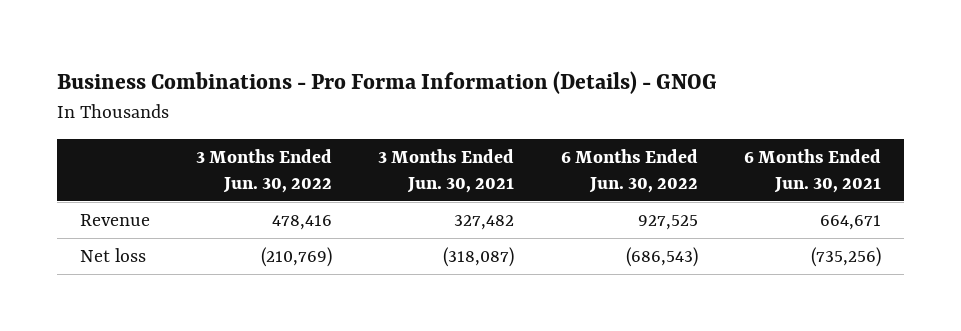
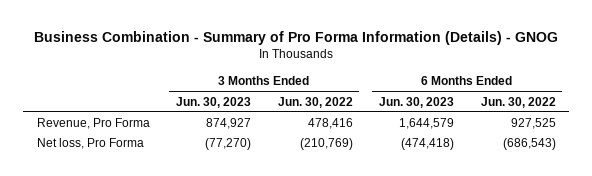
- Business Combinations - Pro Forma Information (Details) - GNOG
+ Business Combination - Summary of Pro Forma Information (Details) - GNOG
- | 3 Months Ended Jun. 30, 2022 | 3 Months Ended Jun. 30, 2021 | 6 Months Ended Jun. 30, 2022 | 6 Months Ended Jun. 30, 2021
+ | 3 Months Ended Jun. 30, 2023 | 3 Months Ended Jun. 30, 2022 | 6 Months Ended Jun. 30, 2023 | 6 Months Ended Jun. 30, 2022
- Revenue | 478,416 | 327,482 | 927,525 | 664,671
- Net loss | (210,769) | (318,087) | (686,543) | (735,256)
+ Revenue, Pro Forma | 874,927 | 478,416 | 1,644,579 | 927,525
+ Net loss, Pro Forma | (77,270) | (210,769) | (474,418) | (686,543)

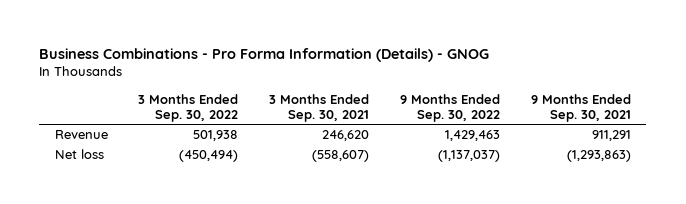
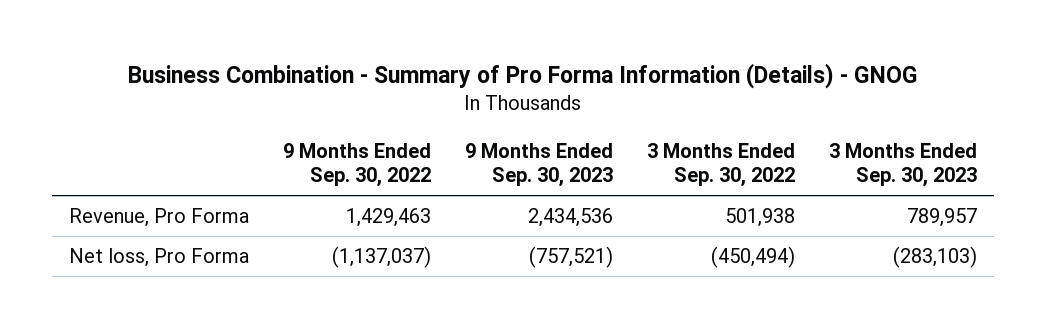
- Business Combinations - Pro Forma Information (Details) - GNOG
+ Business Combination - Summary of Pro Forma Information (Details) - GNOG
- | 3 Months Ended Sep. 30, 2022 | 3 Months Ended Sep. 30, 2021 | 9 Months Ended Sep. 30, 2022 | 9 Months Ended Sep. 30, 2021
+ | 9 Months Ended Sep. 30, 2022 | 9 Months Ended Sep. 30, 2023 | 3 Months Ended Sep. 30, 2022 | 3 Months Ended Sep. 30, 2023
- Revenue | 501,938 | 246,620 | 1,429,463 | 911,291
- Net loss | (450,494) | (558,607) | (1,137,037) | (1,293,863)
+ Revenue, Pro Forma | 1,429,463 | 2,434,536 | 501,938 | 789,957
+ Net loss, Pro Forma | (1,137,037) | (757,521) | (450,494) | (283,103)

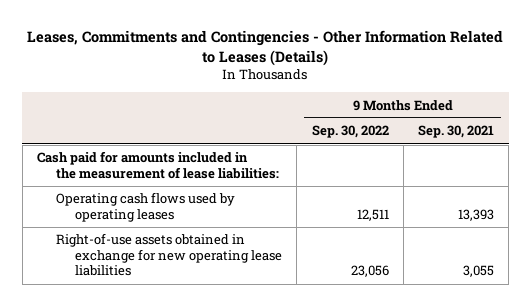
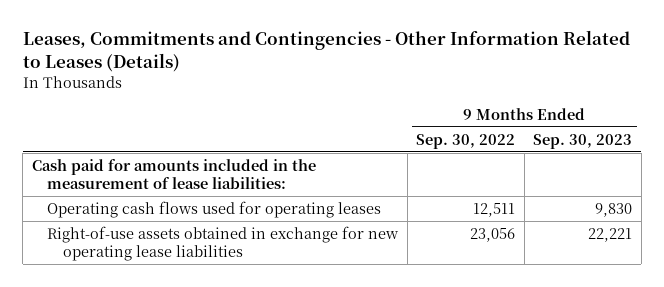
- | 9 Months Ended Sep. 30, 2022 | 9 Months Ended Sep. 30, 2021
+ | 9 Months Ended Sep. 30, 2022 | 9 Months Ended Sep. 30, 2023
- Operating cash flows used by operating leases | 12,511 | 13,393
+ Operating cash flows used for operating leases | 12,511 | 9,830

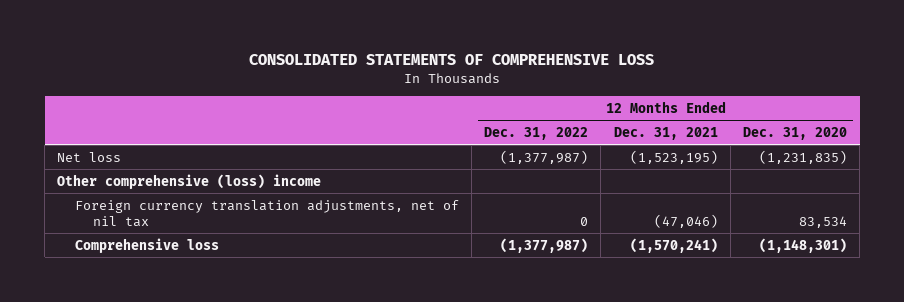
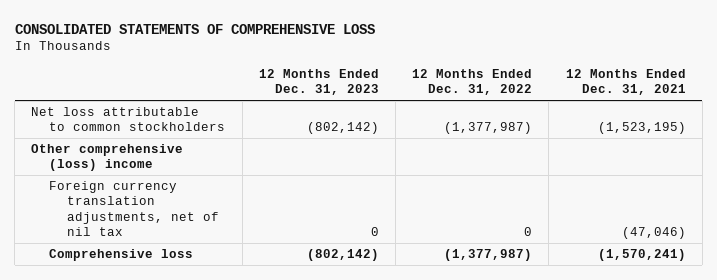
- | 12 Months Ended Dec. 31, 2022 | 12 Months Ended Dec. 31, 2021 | 12 Months Ended Dec. 31, 2020
+ | 12 Months Ended Dec. 31, 2023 | 12 Months Ended Dec. 31, 2022 | 12 Months Ended Dec. 31, 2021
- Net loss | (1,377,987) | (1,523,195) | (1,231,835)
+ Net loss attributable to common stockholders | (802,142) | (1,377,987) | (1,523,195)

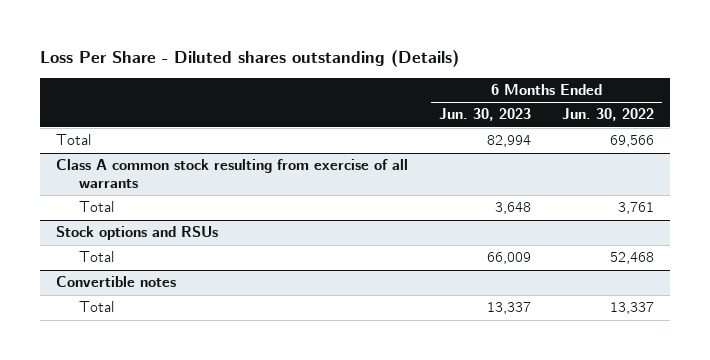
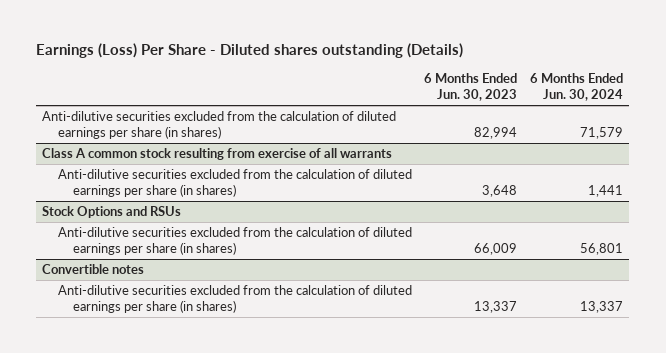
- Loss Per Share - Diluted shares outstanding (Details)
+ Earnings (Loss) Per Share - Diluted shares outstanding (Details)
- | 6 Months Ended Jun. 30, 2023 | 6 Months Ended Jun. 30, 2022
+ | 6 Months Ended Jun. 30, 2023 | 6 Months Ended Jun. 30, 2024
- Total | 82,994 | 69,566
+ Anti-dilutive securities excluded from the calculation of diluted earnings per share (in shares) | 82,994 | 71,579
@ Class A common stock resulting from exercise of all warrants
- Total | 3,648 | 3,761
- Stock options and RSUs
- Total | 66,009 | 52,468
@ Class A common stock resulting from exercise of all warrants
+ Anti-dilutive securities excluded from the calculation of diluted earnings per share (in shares) | 3,648 | 1,441
+ Stock Options and RSUs
+ Anti-dilutive securities excluded from the calculation of diluted earnings per share (in shares) | 66,009 | 56,801
@ Convertible notes
- Total | 13,337 | 13,337
+ Anti-dilutive securities excluded from the calculation of diluted earnings per share (in shares) | 13,337 | 13,337

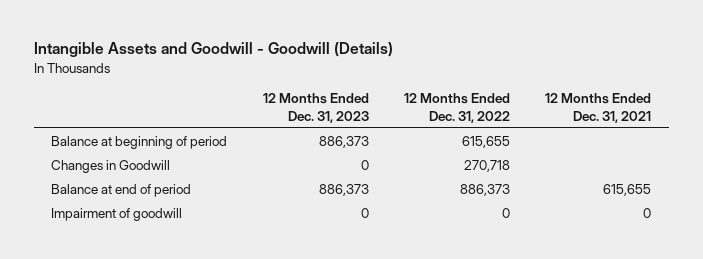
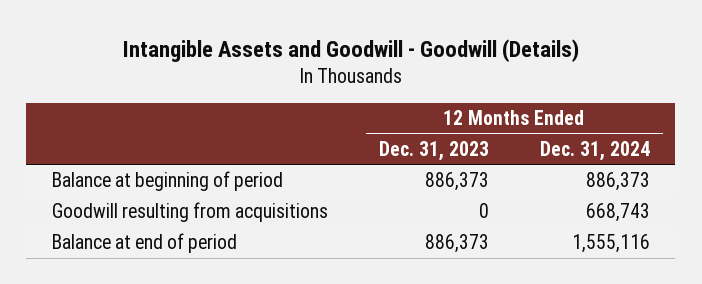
- | 12 Months Ended Dec. 31, 2023 | 12 Months Ended Dec. 31, 2022 | 12 Months Ended Dec. 31, 2021
+ | 12 Months Ended Dec. 31, 2023 | 12 Months Ended Dec. 31, 2024
- Changes in Goodwill | 0 | 270,718 |
+ Goodwill resulting from acquisitions | 0 | 668,743
- Impairment of goodwill | 0 | 0 | 0

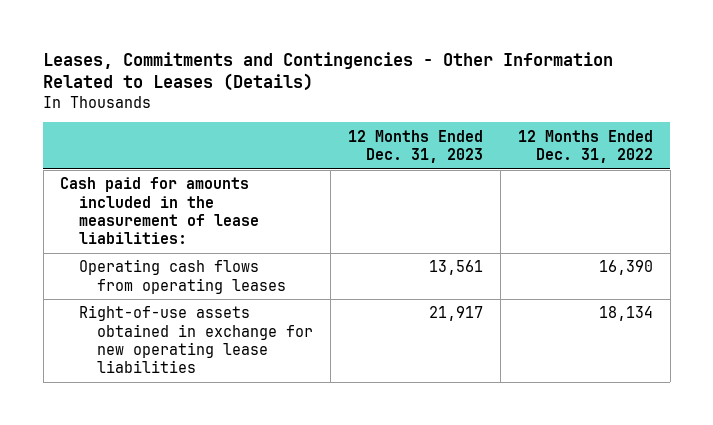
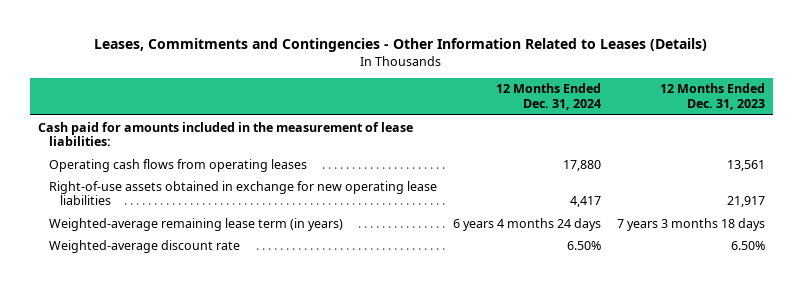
- | 12 Months Ended Dec. 31, 2023 | 12 Months Ended Dec. 31, 2022
+ | 12 Months Ended Dec. 31, 2024 | 12 Months Ended Dec. 31, 2023
+ Weighted-average remaining lease term (in years) | 6 years 4 months 24 days | 7 years 3 months 18 days
+ Weighted-average discount rate | 6.50% | 6.50%

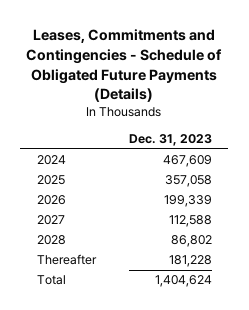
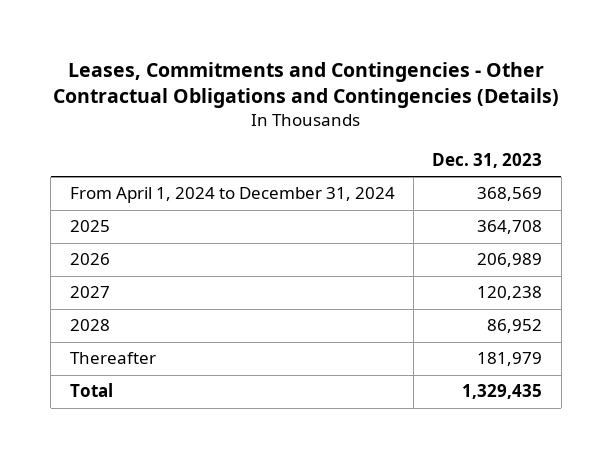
- Leases, Commitments and Contingencies - Schedule of Obligated Future Payments (Details)
+ Leases, Commitments and Contingencies - Other Contractual Obligations and Contingencies (Details)
- 2024 | 467,609
- 2025 | 357,058
- 2026 | 199,339
- 2027 | 112,588
- 2028 | 86,802
- Thereafter | 181,228
- Total | 1,404,624
+ From April 1, 2024 to December 31, 2024 | 368,569
+ 2025 | 364,708
+ 2026 | 206,989
+ 2027 | 120,238
+ 2028 | 86,952
+ Thereafter | 181,979
+ Total | 1,329,435

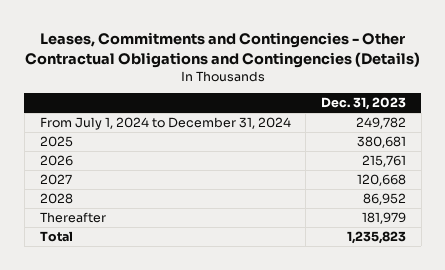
- From April 1, 2024 to December 31, 2024 | 368,569
- 2025 | 364,708
- 2026 | 206,989
- 2027 | 120,238
+ From July 1, 2024 to December 31, 2024 | 249,782
+ 2025 | 380,681
+ 2026 | 215,761
+ 2027 | 120,668
- Total | 1,329,435
+ Total | 1,235,823

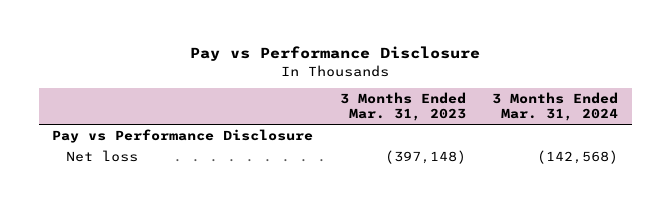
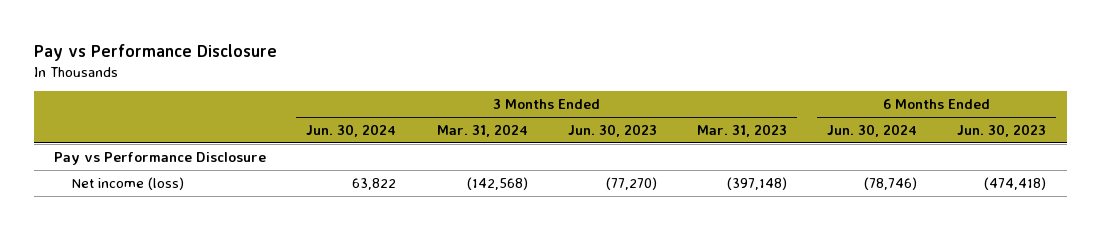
- | 3 Months Ended Mar. 31, 2023 | 3 Months Ended Mar. 31, 2024
+ | 3 Months Ended Jun. 30, 2024 | 3 Months Ended Mar. 31, 2024 | 3 Months Ended Jun. 30, 2023 | 3 Months Ended Mar. 31, 2023 | 6 Months Ended Jun. 30, 2024 | 6 Months Ended Jun. 30, 2023
- Net loss | (397,148) | (142,568)
+ Net income (loss) | 63,822 | (142,568) | (77,270) | (397,148) | (78,746) | (474,418)

